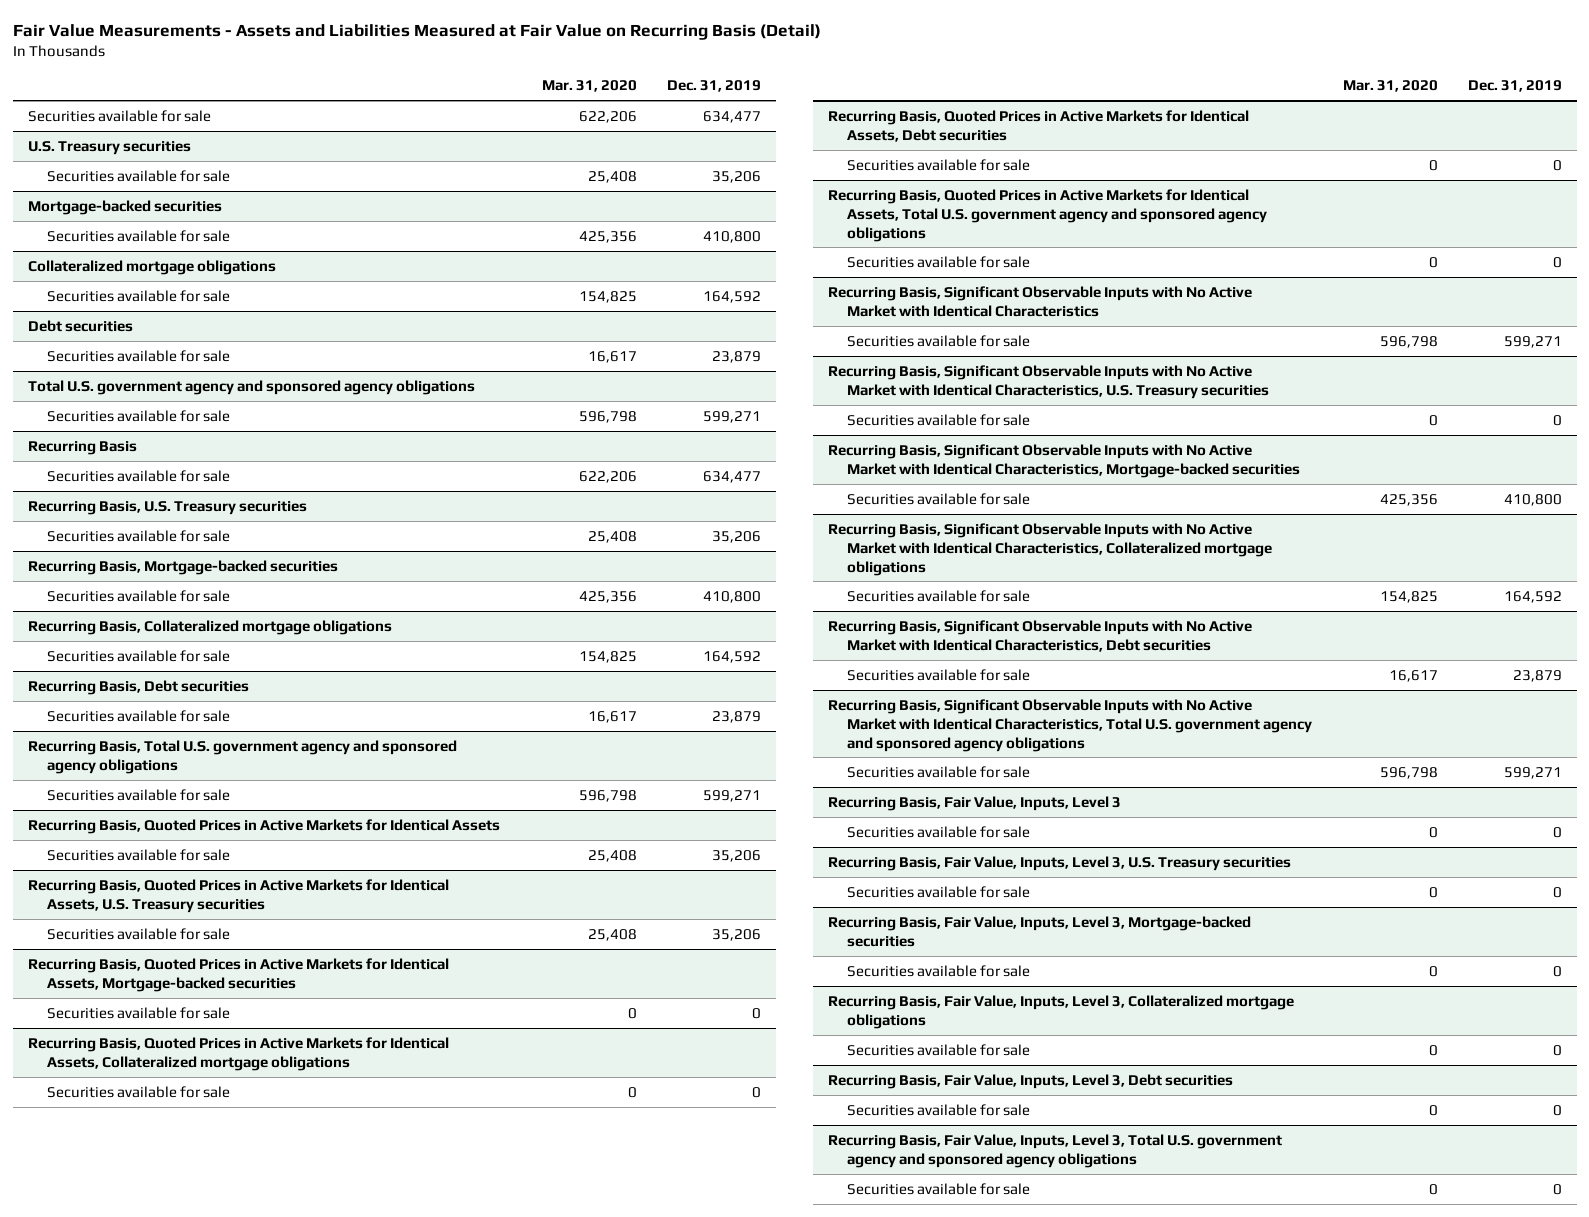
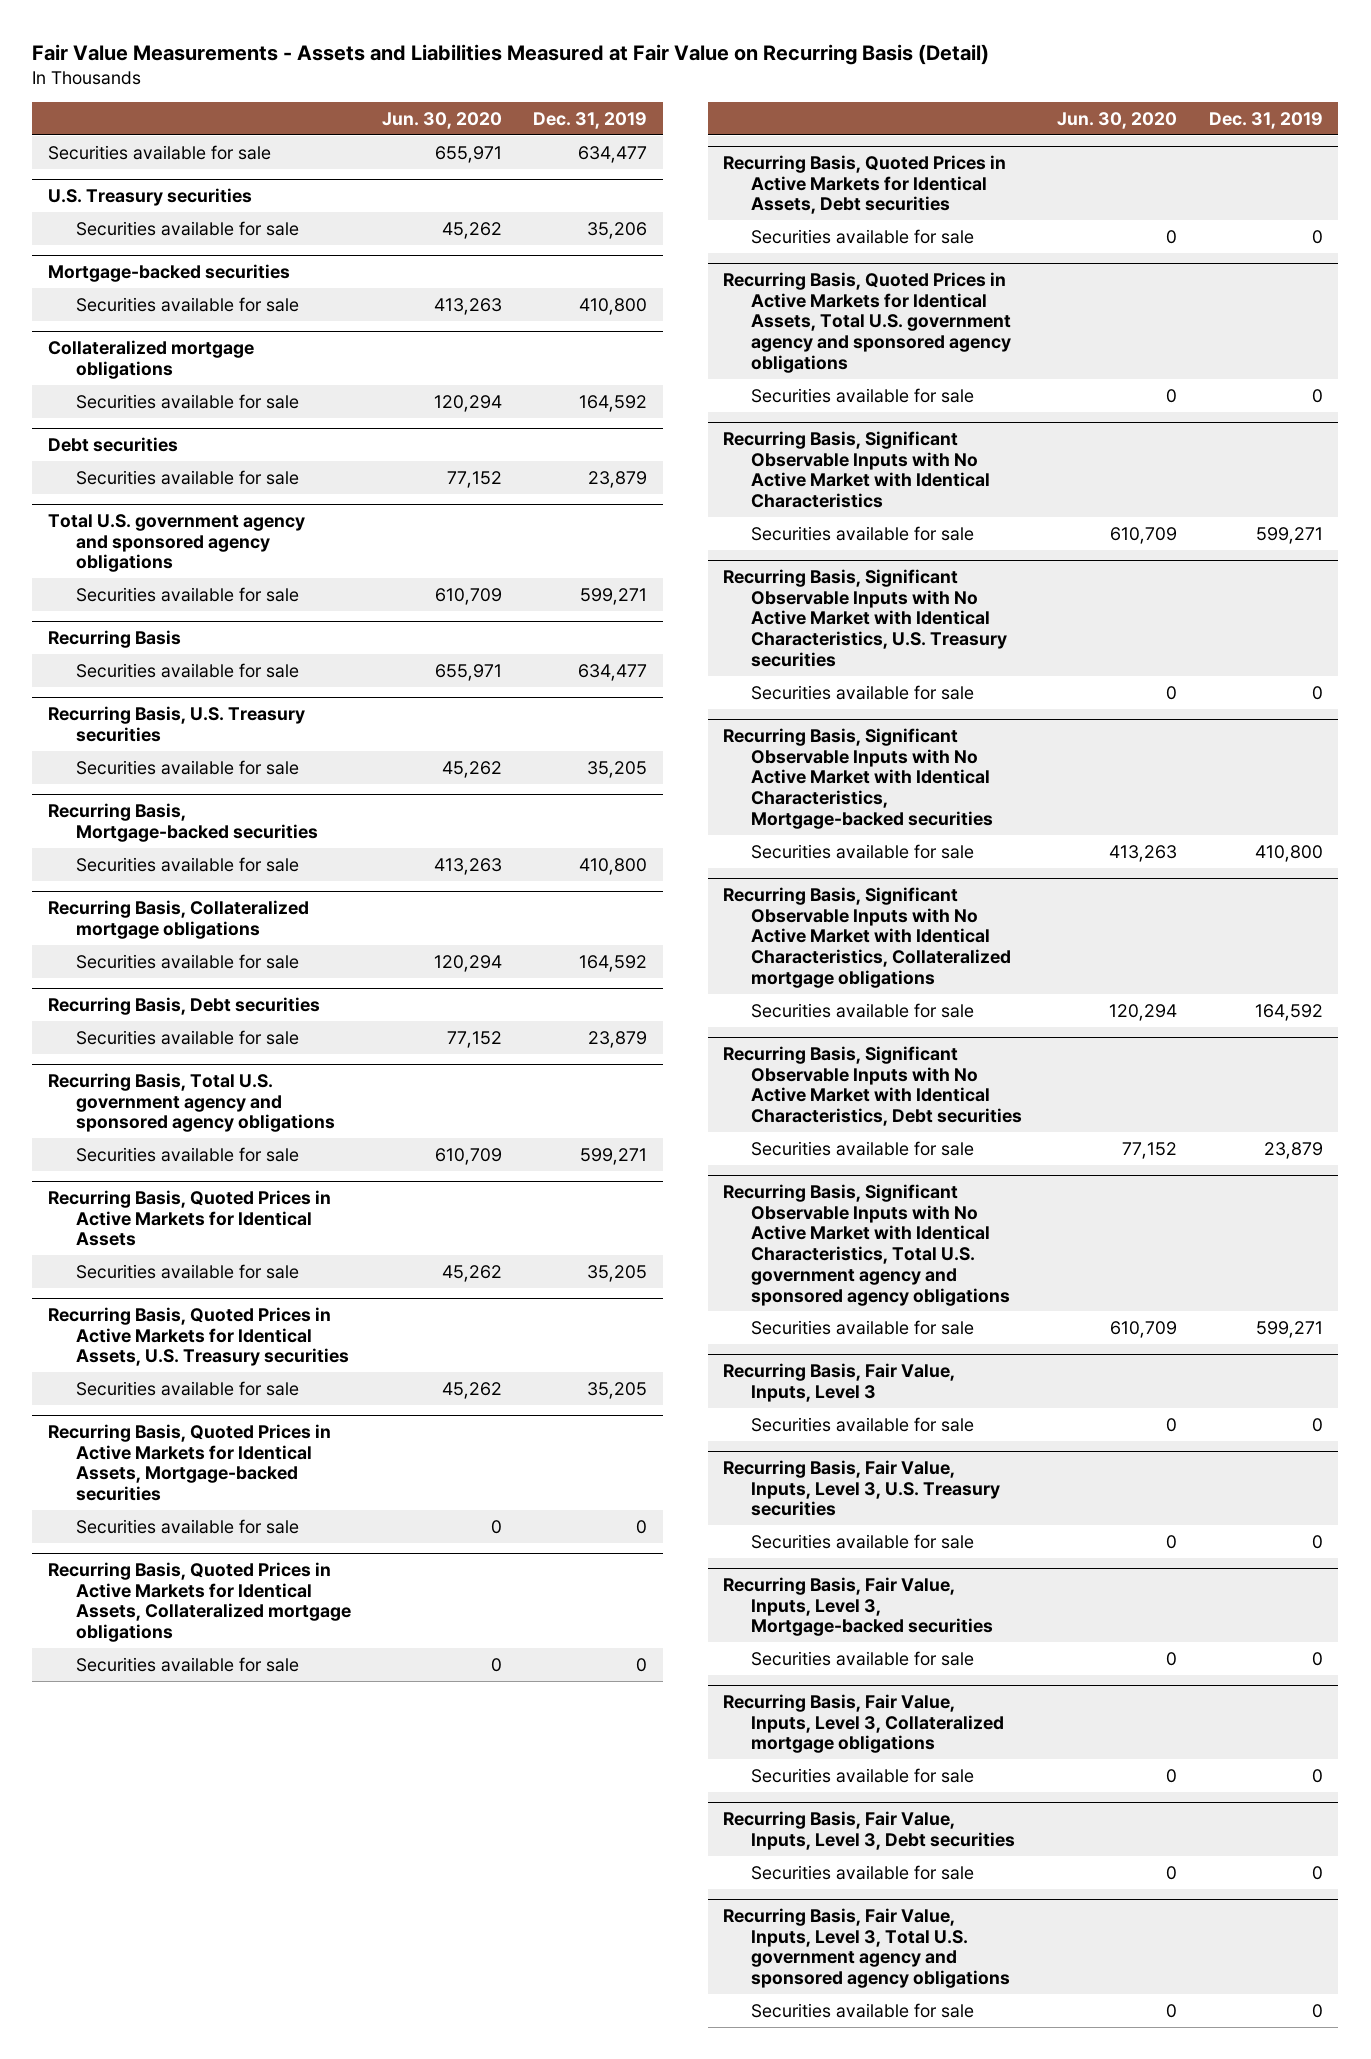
- | Mar. 31, 2020 | Dec. 31, 2019
+ | Jun. 30, 2020 | Dec. 31, 2019
@ Recurring Basis, U.S. Treasury securities
- Securities available for sale | 25,408 | 35,206
+ Securities available for sale | 45,262 | 35,205
@ Recurring Basis, Quoted Prices in Active Markets for Identical Assets
- Securities available for sale | 25,408 | 35,206
+ Securities available for sale | 45,262 | 35,205
@ Recurring Basis, Quoted Prices in Active Markets for Identical Assets, U.S. Treasury securities
- Securities available for sale | 25,408 | 35,206
+ Securities available for sale | 45,262 | 35,205

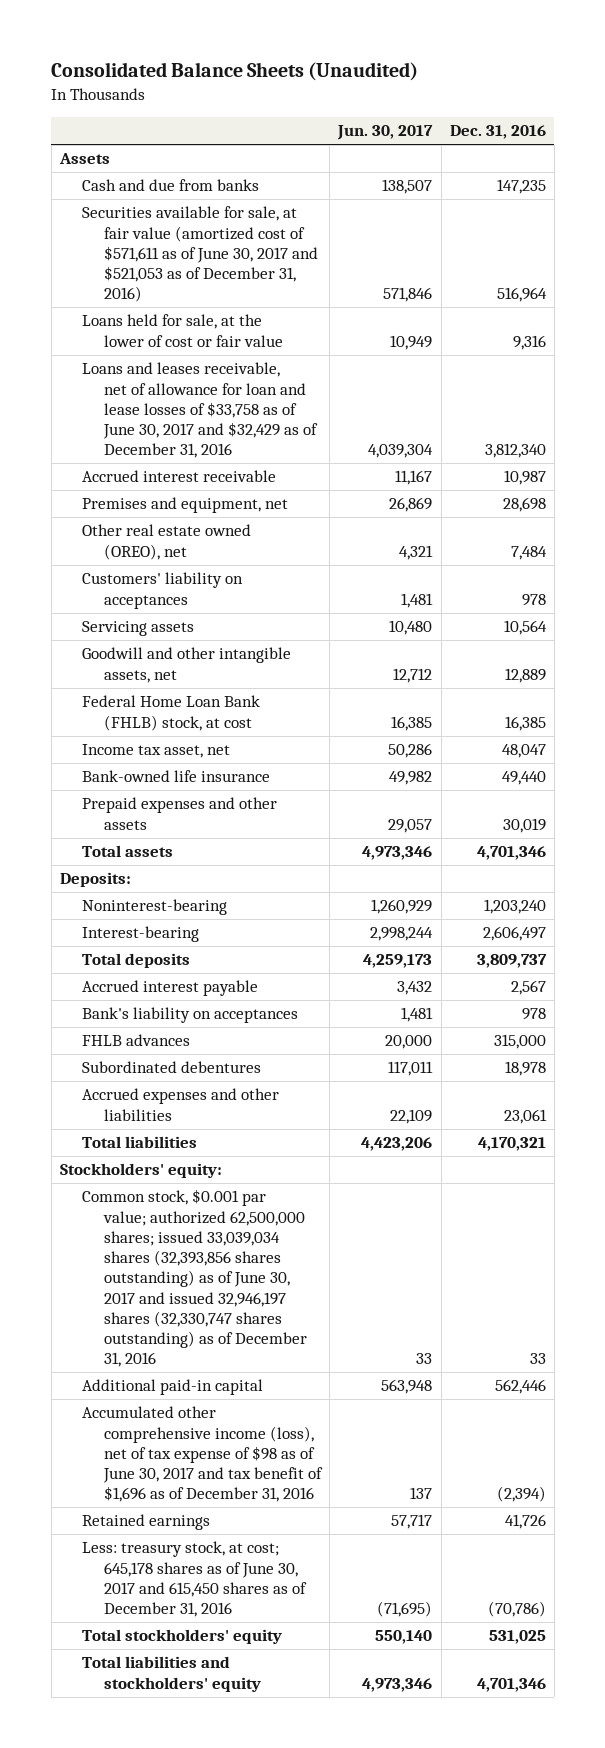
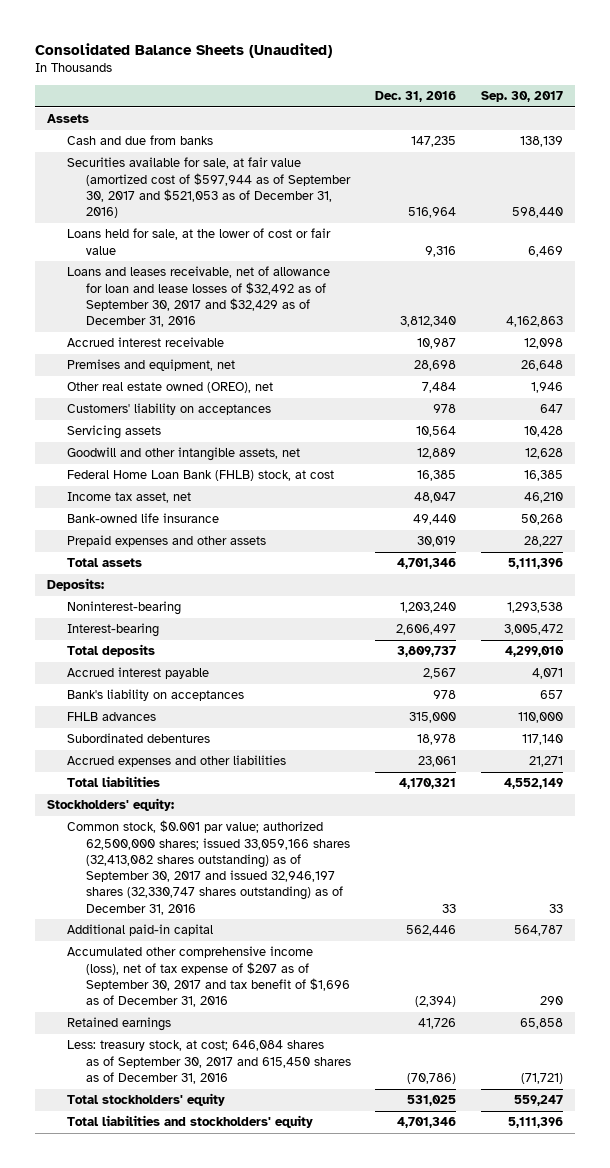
- | Jun. 30, 2017 | Dec. 31, 2016
+ | Dec. 31, 2016 | Sep. 30, 2017
- Securities available for sale, at fair value (amortized cost of $571,611 as of June 30, 2017 and $521,053 as of December 31, 2016) | 571,846 | 516,964
+ Securities available for sale, at fair value (amortized cost of $597,944 as of September 30, 2017 and $521,053 as of December 31, 2016) | 516,964 | 598,440
- Loans and leases receivable, net of allowance for loan and lease losses of $33,758 as of June 30, 2017 and $32,429 as of December 31, 2016 | 4,039,304 | 3,812,340
+ Loans and leases receivable, net of allowance for loan and lease losses of $32,492 as of September 30, 2017 and $32,429 as of December 31, 2016 | 3,812,340 | 4,162,863
- Common stock, $0.001 par value; authorized 62,500,000 shares; issued 33,039,034 shares (32,393,856 shares outstanding) as of June 30, 2017 and issued 32,946,197 shares (32,330,747 shares outstanding) as of December 31, 2016 | 33 | 33
+ Common stock, $0.001 par value; authorized 62,500,000 shares; issued 33,059,166 shares (32,413,082 shares outstanding) as of September 30, 2017 and issued 32,946,197 shares (32,330,747 shares outstanding) as of December 31, 2016 | 33 | 33
- Accumulated other comprehensive income (loss), net of tax expense of $98 as of June 30, 2017 and tax benefit of $1,696 as of December 31, 2016 | 137 | (2,394)
+ Accumulated other comprehensive income (loss), net of tax expense of $207 as of September 30, 2017 and tax benefit of $1,696 as of December 31, 2016 | (2,394) | 290
- Less: treasury stock, at cost; 645,178 shares as of June 30, 2017 and 615,450 shares as of December 31, 2016 | (71,695) | (70,786)
+ Less: treasury stock, at cost; 646,084 shares as of September 30, 2017 and 615,450 shares as of December 31, 2016 | (70,786) | (71,721)

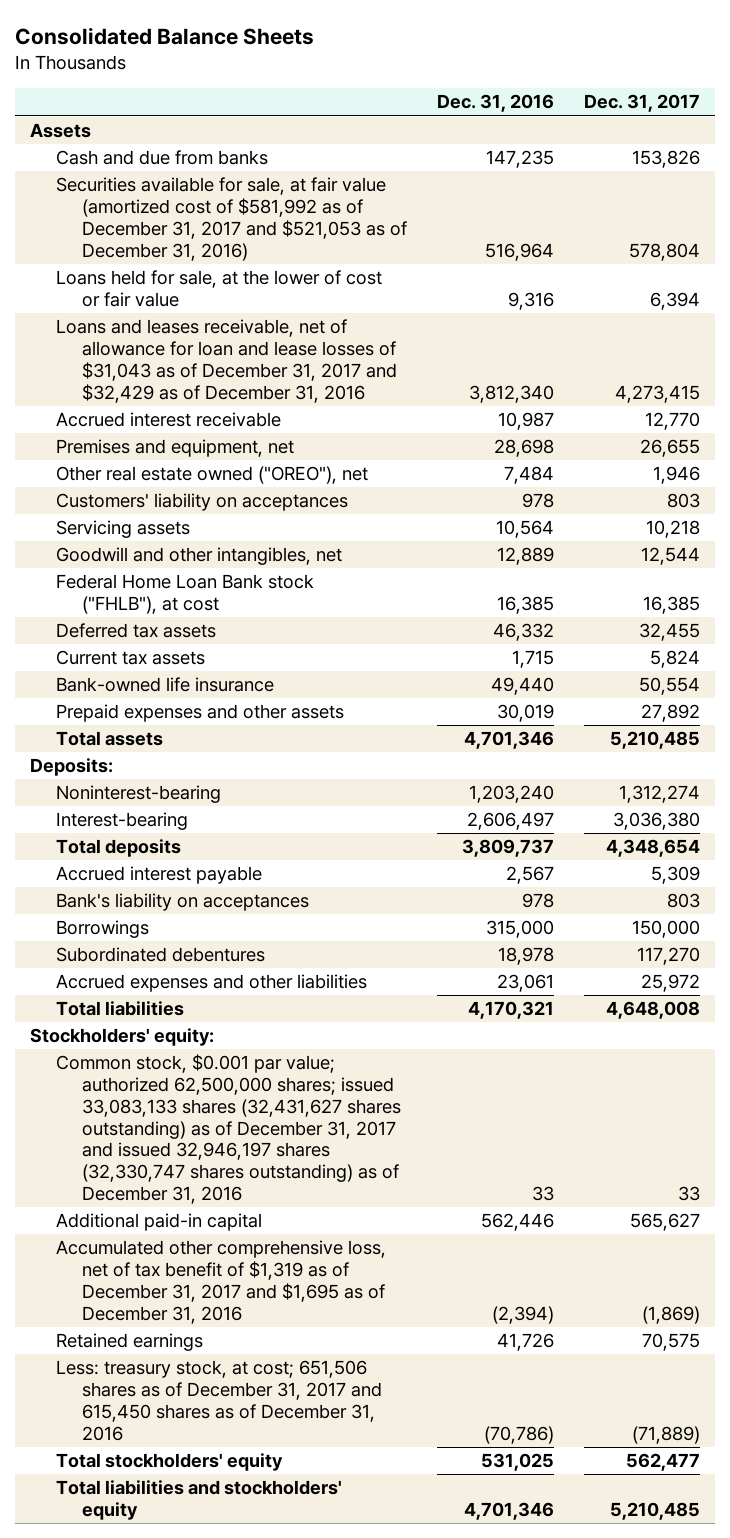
- Consolidated Balance Sheets (Unaudited)
+ Consolidated Balance Sheets
- | Dec. 31, 2016 | Sep. 30, 2017
+ | Dec. 31, 2016 | Dec. 31, 2017
- Securities available for sale, at fair value (amortized cost of $597,944 as of September 30, 2017 and $521,053 as of December 31, 2016) | 516,964 | 598,440
+ Securities available for sale, at fair value (amortized cost of $581,992 as of December 31, 2017 and $521,053 as of December 31, 2016) | 516,964 | 578,804
- Loans and leases receivable, net of allowance for loan and lease losses of $32,492 as of September 30, 2017 and $32,429 as of December 31, 2016 | 3,812,340 | 4,162,863
+ Loans and leases receivable, net of allowance for loan and lease losses of $31,043 as of December 31, 2017 and $32,429 as of December 31, 2016 | 3,812,340 | 4,273,415
- Other real estate owned (OREO), net | 7,484 | 1,946
+ Other real estate owned ("OREO"), net | 7,484 | 1,946
- Goodwill and other intangible assets, net | 12,889 | 12,628
- Federal Home Loan Bank (FHLB) stock, at cost | 16,385 | 16,385
- Income tax asset, net | 48,047 | 46,210
+ Goodwill and other intangibles, net | 12,889 | 12,544
+ Federal Home Loan Bank stock ("FHLB"), at cost | 16,385 | 16,385
+ Deferred tax assets | 46,332 | 32,455
+ Current tax assets | 1,715 | 5,824
- FHLB advances | 315,000 | 110,000
+ Borrowings | 315,000 | 150,000
- Common stock, $0.001 par value; authorized 62,500,000 shares; issued 33,059,166 shares (32,413,082 shares outstanding) as of September 30, 2017 and issued 32,946,197 shares (32,330,747 shares outstanding) as of December 31, 2016 | 33 | 33
+ Common stock, $0.001 par value; authorized 62,500,000 shares; issued 33,083,133 shares (32,431,627 shares outstanding) as of December 31, 2017 and issued 32,946,197 shares (32,330,747 shares outstanding) as of December 31, 2016 | 33 | 33
- Accumulated other comprehensive income (loss), net of tax expense of $207 as of September 30, 2017 and tax benefit of $1,696 as of December 31, 2016 | (2,394) | 290
+ Accumulated other comprehensive loss, net of tax benefit of $1,319 as of December 31, 2017 and $1,695 as of December 31, 2016 | (2,394) | (1,869)
- Less: treasury stock, at cost; 646,084 shares as of September 30, 2017 and 615,450 shares as of December 31, 2016 | (70,786) | (71,721)
+ Less: treasury stock, at cost; 651,506 shares as of December 31, 2017 and 615,450 shares as of December 31, 2016 | (70,786) | (71,889)

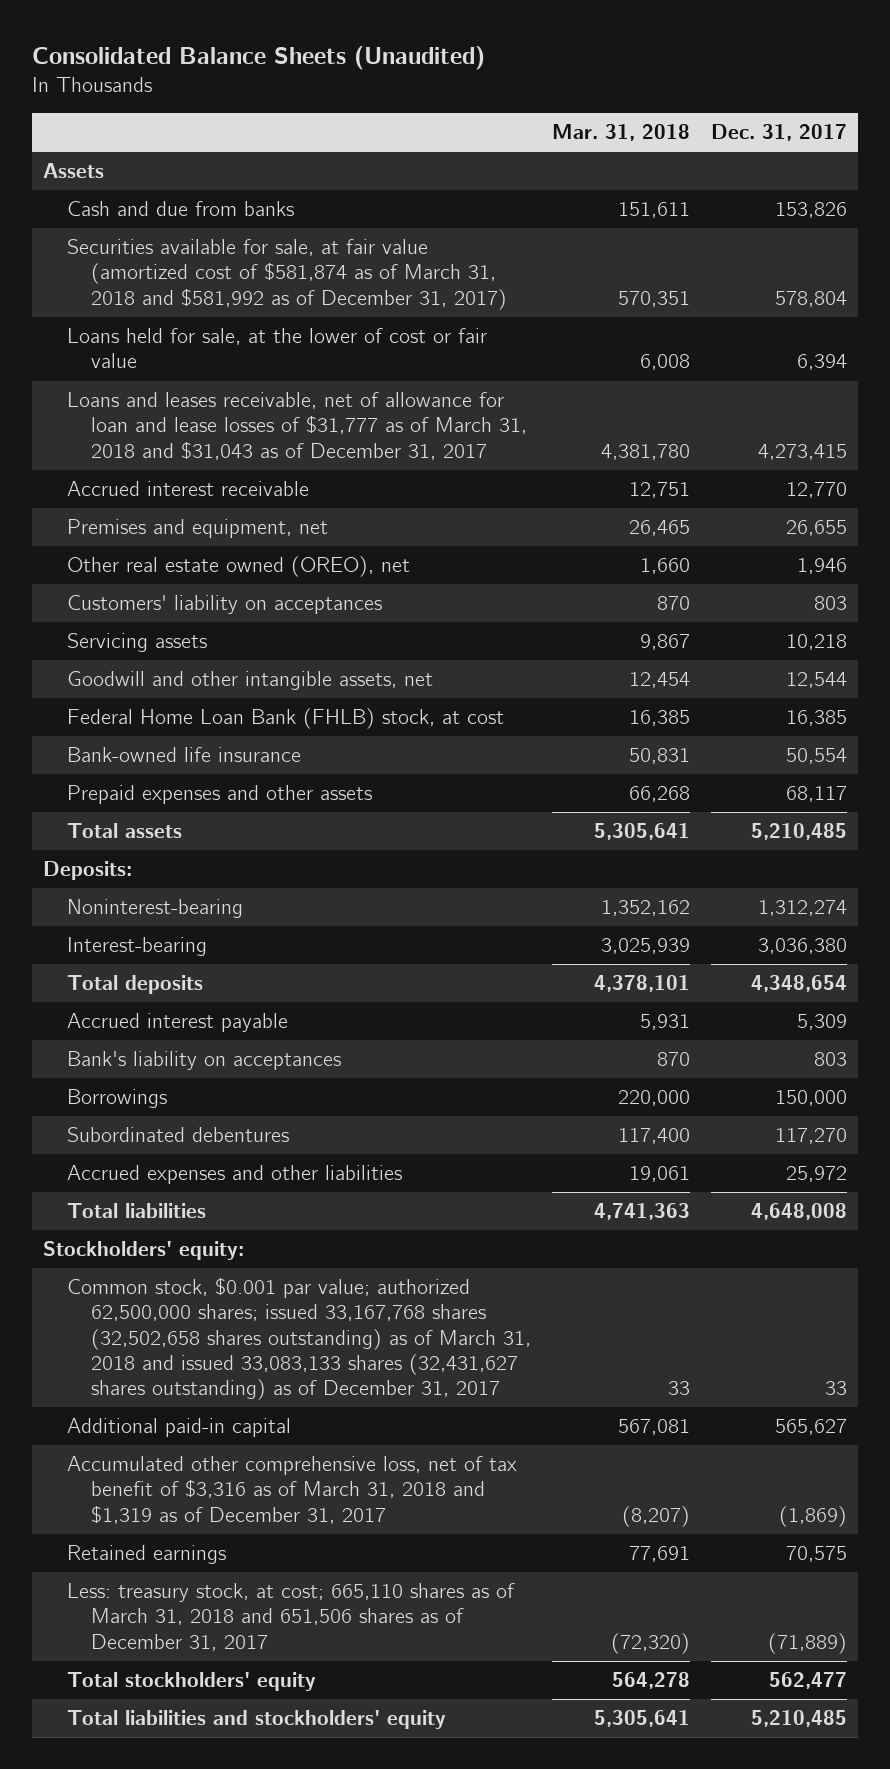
- Consolidated Balance Sheets
+ Consolidated Balance Sheets (Unaudited)
- | Dec. 31, 2016 | Dec. 31, 2017
+ | Mar. 31, 2018 | Dec. 31, 2017
- Securities available for sale, at fair value (amortized cost of $581,992 as of December 31, 2017 and $521,053 as of December 31, 2016) | 516,964 | 578,804
+ Securities available for sale, at fair value (amortized cost of $581,874 as of March 31, 2018 and $581,992 as of December 31, 2017) | 570,351 | 578,804
- Loans and leases receivable, net of allowance for loan and lease losses of $31,043 as of December 31, 2017 and $32,429 as of December 31, 2016 | 3,812,340 | 4,273,415
+ Loans and leases receivable, net of allowance for loan and lease losses of $31,777 as of March 31, 2018 and $31,043 as of December 31, 2017 | 4,381,780 | 4,273,415
- Other real estate owned ("OREO"), net | 7,484 | 1,946
+ Other real estate owned (OREO), net | 1,660 | 1,946
- Goodwill and other intangibles, net | 12,889 | 12,544
- Federal Home Loan Bank stock ("FHLB"), at cost | 16,385 | 16,385
- Deferred tax assets | 46,332 | 32,455
- Current tax assets | 1,715 | 5,824
+ Goodwill and other intangible assets, net | 12,454 | 12,544
+ Federal Home Loan Bank (FHLB) stock, at cost | 16,385 | 16,385
- Prepaid expenses and other assets | 30,019 | 27,892
+ Prepaid expenses and other assets | 66,268 | 68,117
- Common stock, $0.001 par value; authorized 62,500,000 shares; issued 33,083,133 shares (32,431,627 shares outstanding) as of December 31, 2017 and issued 32,946,197 shares (32,330,747 shares outstanding) as of December 31, 2016 | 33 | 33
+ Common stock, $0.001 par value; authorized 62,500,000 shares; issued 33,167,768 shares (32,502,658 shares outstanding) as of March 31, 2018 and issued 33,083,133 shares (32,431,627 shares outstanding) as of December 31, 2017 | 33 | 33
- Accumulated other comprehensive loss, net of tax benefit of $1,319 as of December 31, 2017 and $1,695 as of December 31, 2016 | (2,394) | (1,869)
+ Accumulated other comprehensive loss, net of tax benefit of $3,316 as of March 31, 2018 and $1,319 as of December 31, 2017 | (8,207) | (1,869)
- Less: treasury stock, at cost; 651,506 shares as of December 31, 2017 and 615,450 shares as of December 31, 2016 | (70,786) | (71,889)
+ Less: treasury stock, at cost; 665,110 shares as of March 31, 2018 and 651,506 shares as of December 31, 2017 | (72,320) | (71,889)

